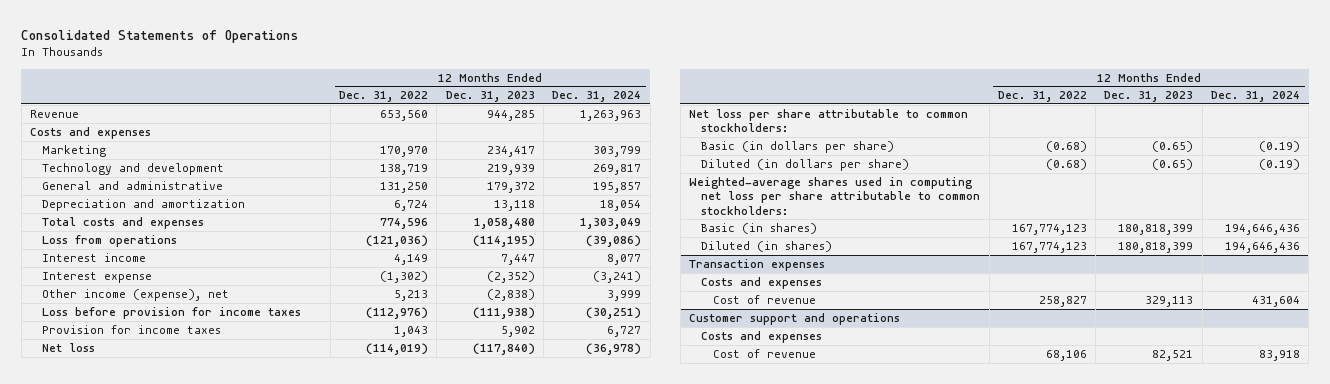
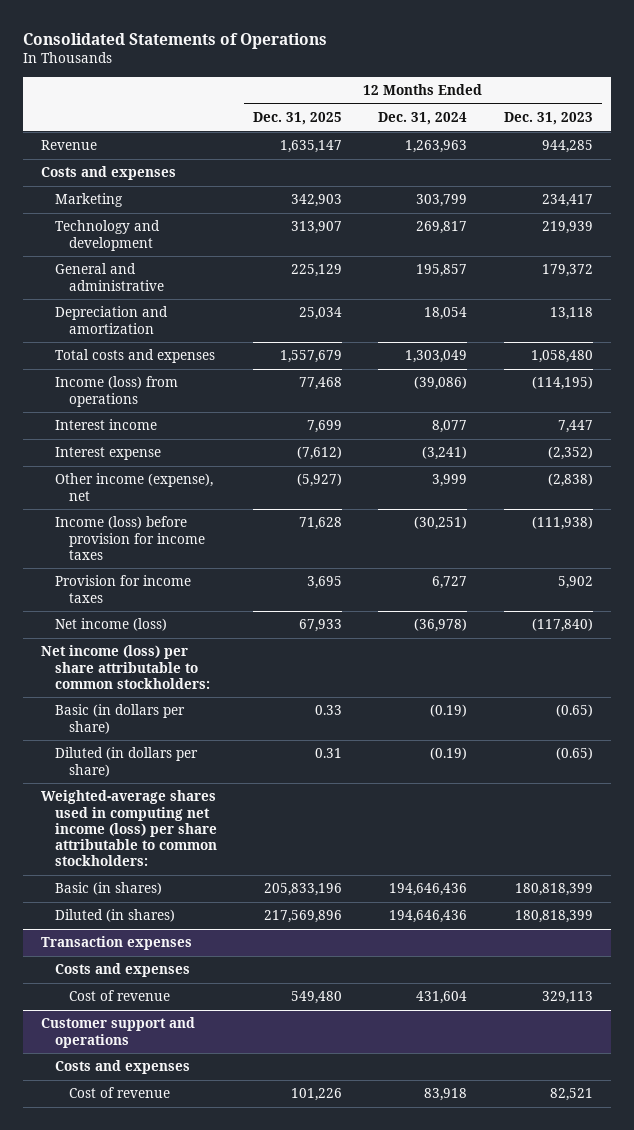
- | 12 Months Ended Dec. 31, 2022 | 12 Months Ended Dec. 31, 2023 | 12 Months Ended Dec. 31, 2024
+ | 12 Months Ended Dec. 31, 2025 | 12 Months Ended Dec. 31, 2024 | 12 Months Ended Dec. 31, 2023
- Loss from operations | (121,036) | (114,195) | (39,086)
+ Income (loss) from operations | 77,468 | (39,086) | (114,195)
- Loss before provision for income taxes | (112,976) | (111,938) | (30,251)
+ Income (loss) before provision for income taxes | 71,628 | (30,251) | (111,938)
- Net loss | (114,019) | (117,840) | (36,978)
- Net loss per share attributable to common stockholders:
+ Net income (loss) | 67,933 | (36,978) | (117,840)
+ Net income (loss) per share attributable to common stockholders:
- Weighted-average shares used in computing net loss per share attributable to common stockholders:
+ Weighted-average shares used in computing net income (loss) per share attributable to common stockholders:

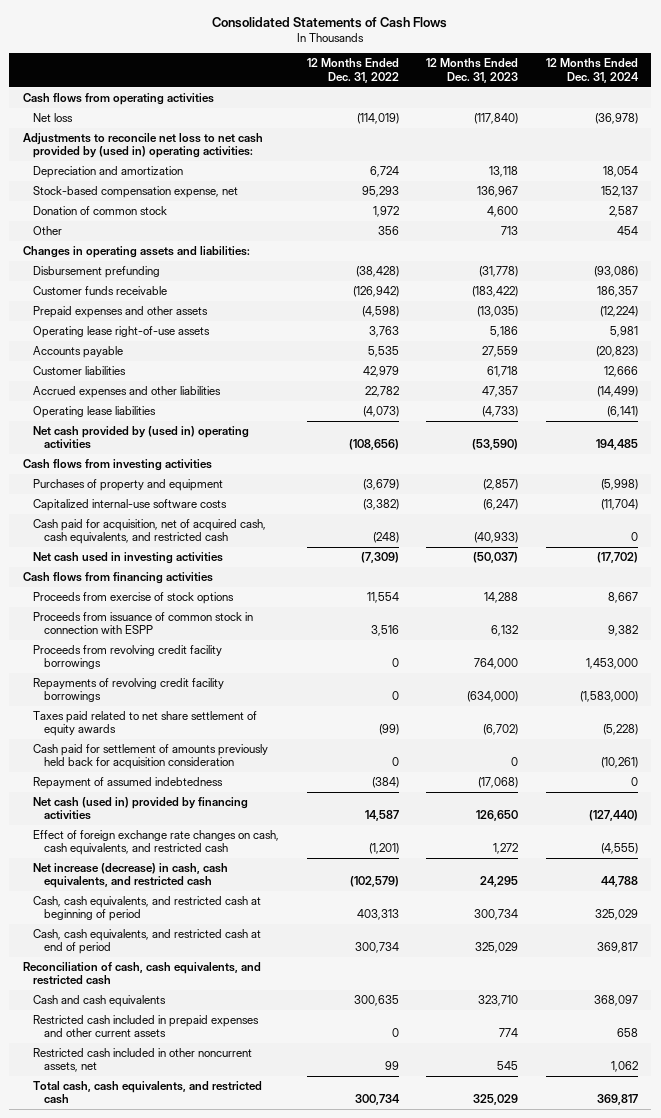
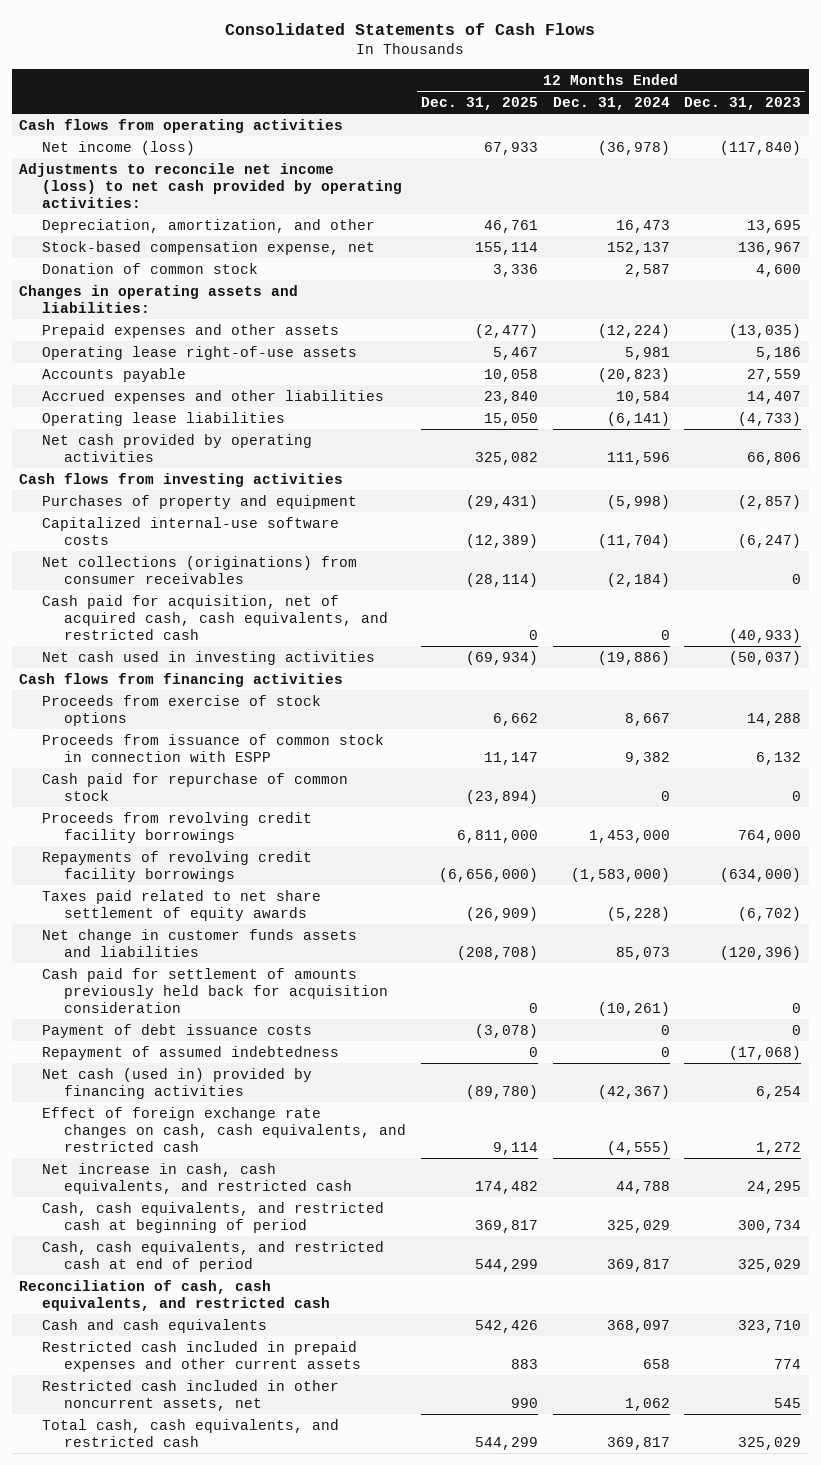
- | 12 Months Ended Dec. 31, 2022 | 12 Months Ended Dec. 31, 2023 | 12 Months Ended Dec. 31, 2024
+ | 12 Months Ended Dec. 31, 2025 | 12 Months Ended Dec. 31, 2024 | 12 Months Ended Dec. 31, 2023
- Net loss | (114,019) | (117,840) | (36,978)
- Adjustments to reconcile net loss to net cash provided by (used in) operating activities:
- Depreciation and amortization | 6,724 | 13,118 | 18,054
+ Net income (loss) | 67,933 | (36,978) | (117,840)
+ Adjustments to reconcile net income (loss) to net cash provided by operating activities:
+ Depreciation, amortization, and other | 46,761 | 16,473 | 13,695
- Other | 356 | 713 | 454
- Disbursement prefunding | (38,428) | (31,778) | (93,086)
- Customer funds receivable | (126,942) | (183,422) | 186,357
- Customer liabilities | 42,979 | 61,718 | 12,666
- Accrued expenses and other liabilities | 22,782 | 47,357 | (14,499)
+ Accrued expenses and other liabilities | 23,840 | 10,584 | 14,407
- Net cash provided by (used in) operating activities | (108,656) | (53,590) | 194,485
+ Net cash provided by operating activities | 325,082 | 111,596 | 66,806
+ Net collections (originations) from consumer receivables | (28,114) | (2,184) | 0
- Net cash used in investing activities | (7,309) | (50,037) | (17,702)
+ Net cash used in investing activities | (69,934) | (19,886) | (50,037)
+ Cash paid for repurchase of common stock | (23,894) | 0 | 0
+ Net change in customer funds assets and liabilities | (208,708) | 85,073 | (120,396)
+ Payment of debt issuance costs | (3,078) | 0 | 0
- Net cash (used in) provided by financing activities | 14,587 | 126,650 | (127,440)
+ Net cash (used in) provided by financing activities | (89,780) | (42,367) | 6,254
- Net increase (decrease) in cash, cash equivalents, and restricted cash | (102,579) | 24,295 | 44,788
+ Net increase in cash, cash equivalents, and restricted cash | 174,482 | 44,788 | 24,295

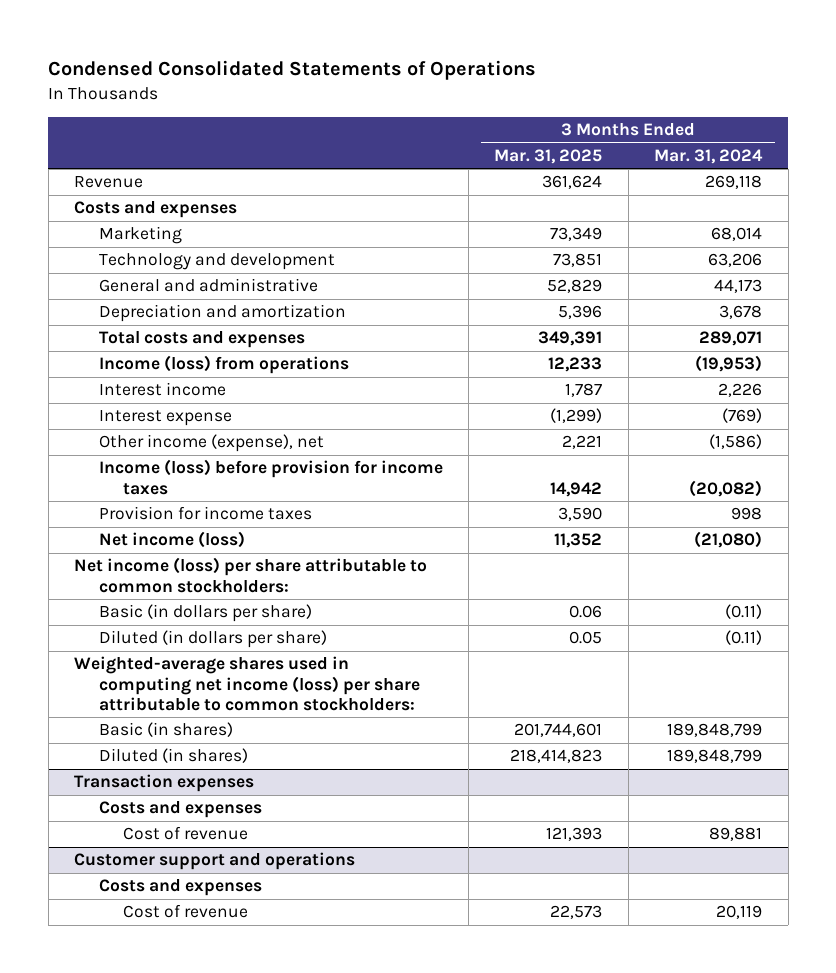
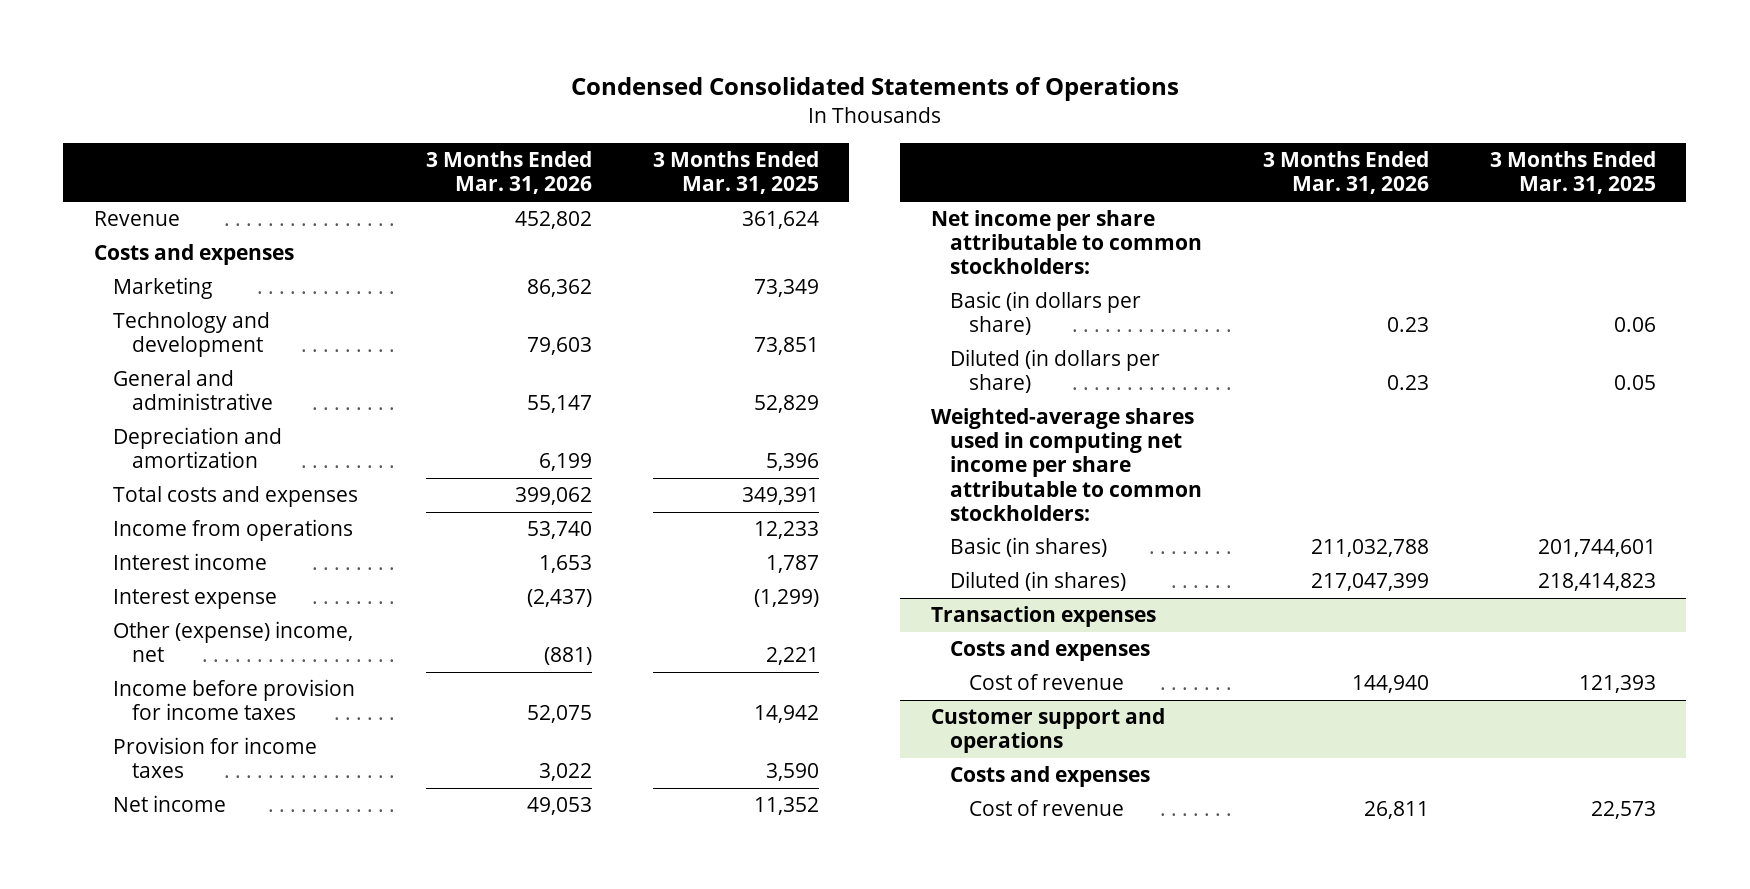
- | 3 Months Ended Mar. 31, 2025 | 3 Months Ended Mar. 31, 2024
+ | 3 Months Ended Mar. 31, 2026 | 3 Months Ended Mar. 31, 2025
- Income (loss) from operations | 12,233 | (19,953)
+ Income from operations | 53,740 | 12,233
- Other income (expense), net | 2,221 | (1,586)
- Income (loss) before provision for income taxes | 14,942 | (20,082)
+ Other (expense) income, net | (881) | 2,221
+ Income before provision for income taxes | 52,075 | 14,942
- Net income (loss) | 11,352 | (21,080)
- Net income (loss) per share attributable to common stockholders:
+ Net income | 49,053 | 11,352
+ Net income per share attributable to common stockholders:
- Weighted-average shares used in computing net income (loss) per share attributable to common stockholders:
+ Weighted-average shares used in computing net income per share attributable to common stockholders:

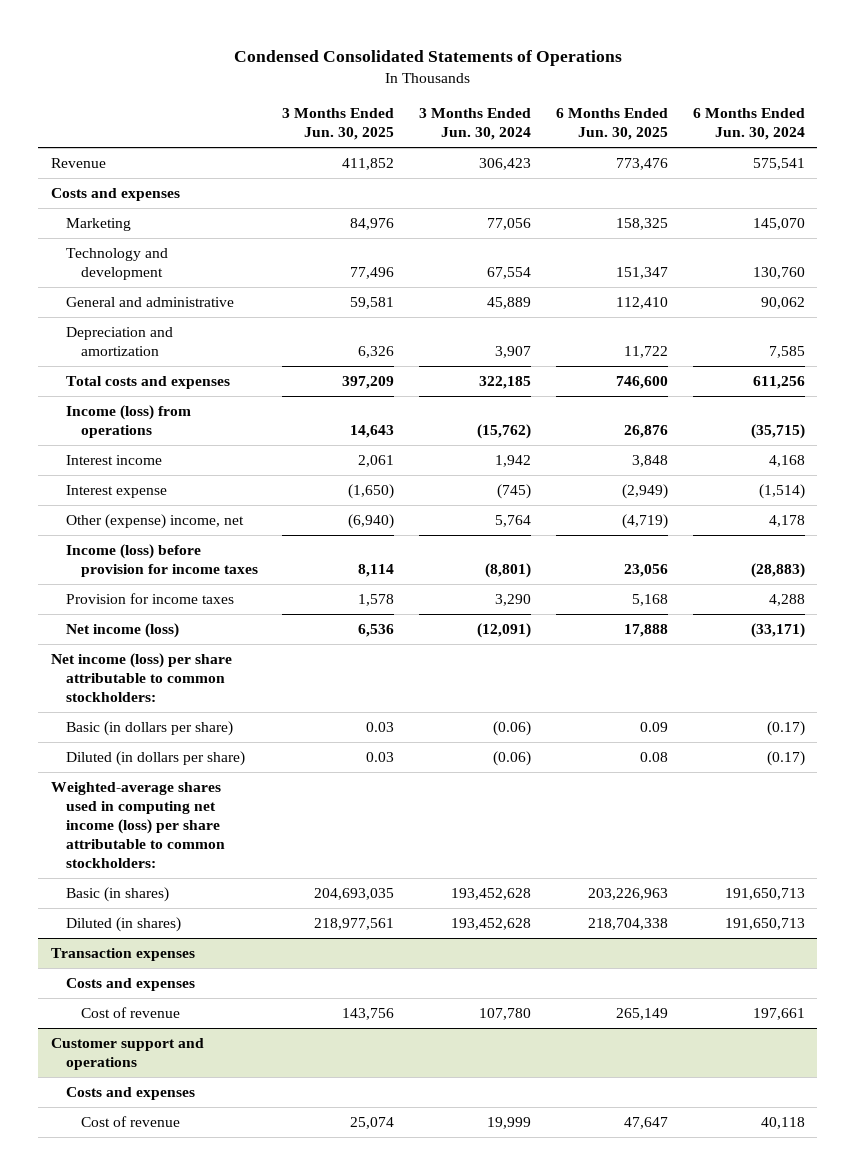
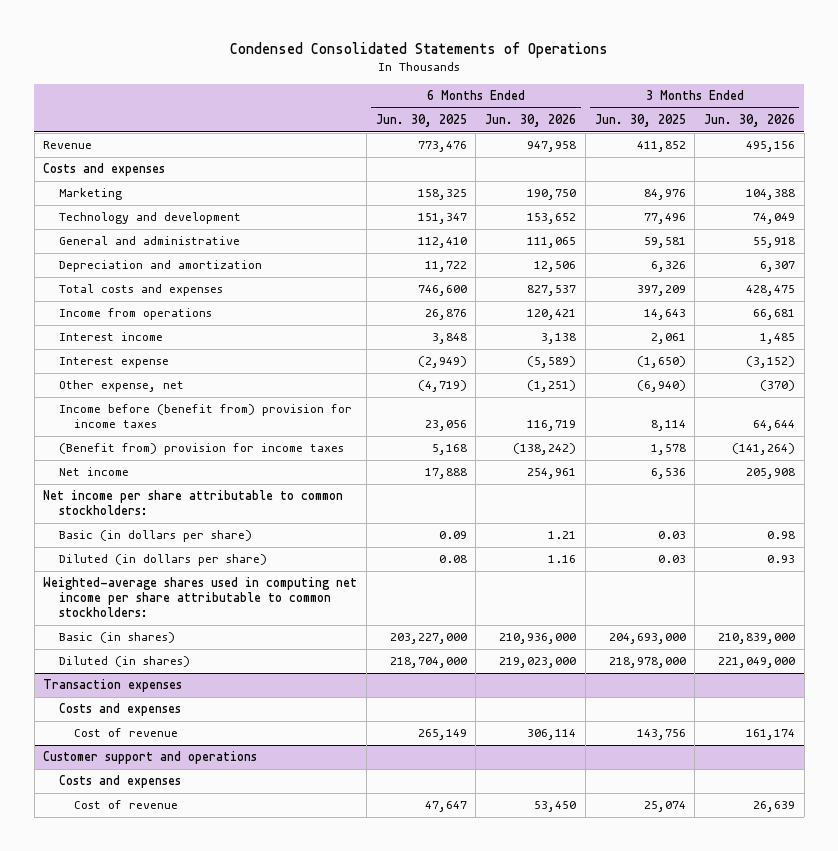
- | 3 Months Ended Jun. 30, 2025 | 3 Months Ended Jun. 30, 2024 | 6 Months Ended Jun. 30, 2025 | 6 Months Ended Jun. 30, 2024
+ | 6 Months Ended Jun. 30, 2025 | 6 Months Ended Jun. 30, 2026 | 3 Months Ended Jun. 30, 2025 | 3 Months Ended Jun. 30, 2026
- Income (loss) from operations | 14,643 | (15,762) | 26,876 | (35,715)
+ Income from operations | 26,876 | 120,421 | 14,643 | 66,681
- Other (expense) income, net | (6,940) | 5,764 | (4,719) | 4,178
- Income (loss) before provision for income taxes | 8,114 | (8,801) | 23,056 | (28,883)
- Provision for income taxes | 1,578 | 3,290 | 5,168 | 4,288
- Net income (loss) | 6,536 | (12,091) | 17,888 | (33,171)
- Net income (loss) per share attributable to common stockholders:
+ Other expense, net | (4,719) | (1,251) | (6,940) | (370)
+ Income before (benefit from) provision for income taxes | 23,056 | 116,719 | 8,114 | 64,644
+ (Benefit from) provision for income taxes | 5,168 | (138,242) | 1,578 | (141,264)
+ Net income | 17,888 | 254,961 | 6,536 | 205,908
+ Net income per share attributable to common stockholders:
- Weighted-average shares used in computing net income (loss) per share attributable to common stockholders:
- Basic (in shares) | 204,693,035 | 193,452,628 | 203,226,963 | 191,650,713
- Diluted (in shares) | 218,977,561 | 193,452,628 | 218,704,338 | 191,650,713
+ Weighted-average shares used in computing net income per share attributable to common stockholders:
+ Basic (in shares) | 203,227,000 | 210,936,000 | 204,693,000 | 210,839,000
+ Diluted (in shares) | 218,704,000 | 219,023,000 | 218,978,000 | 221,049,000

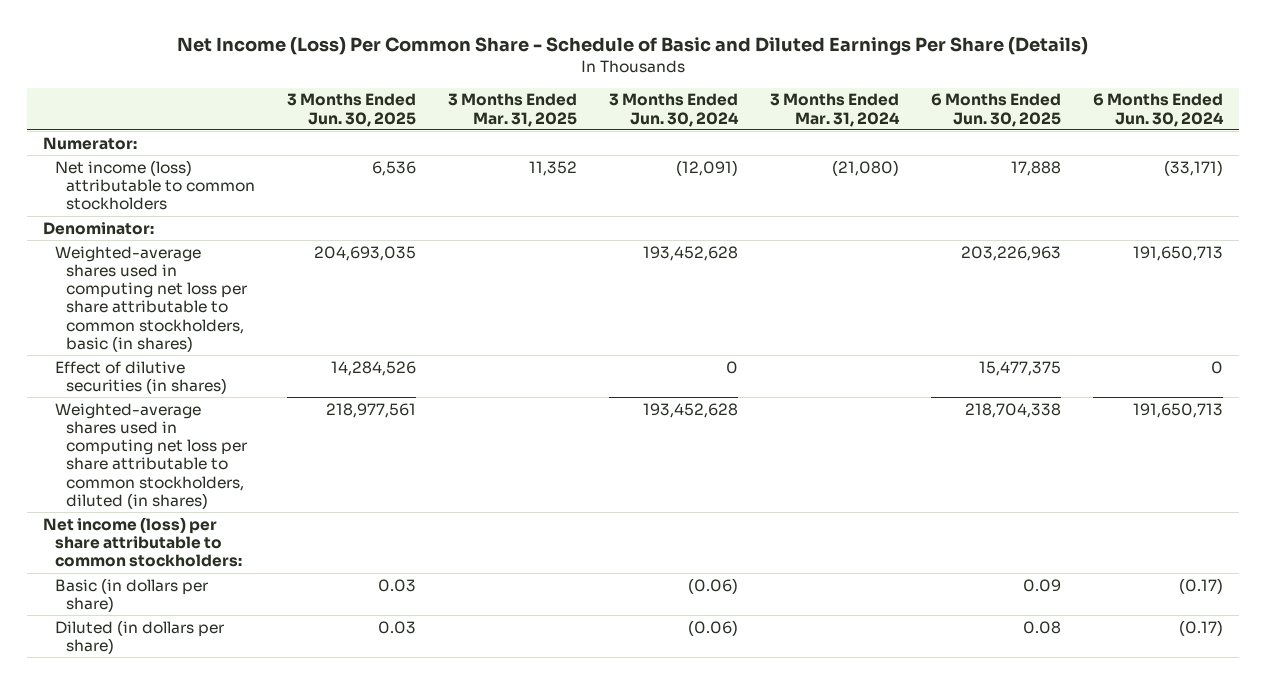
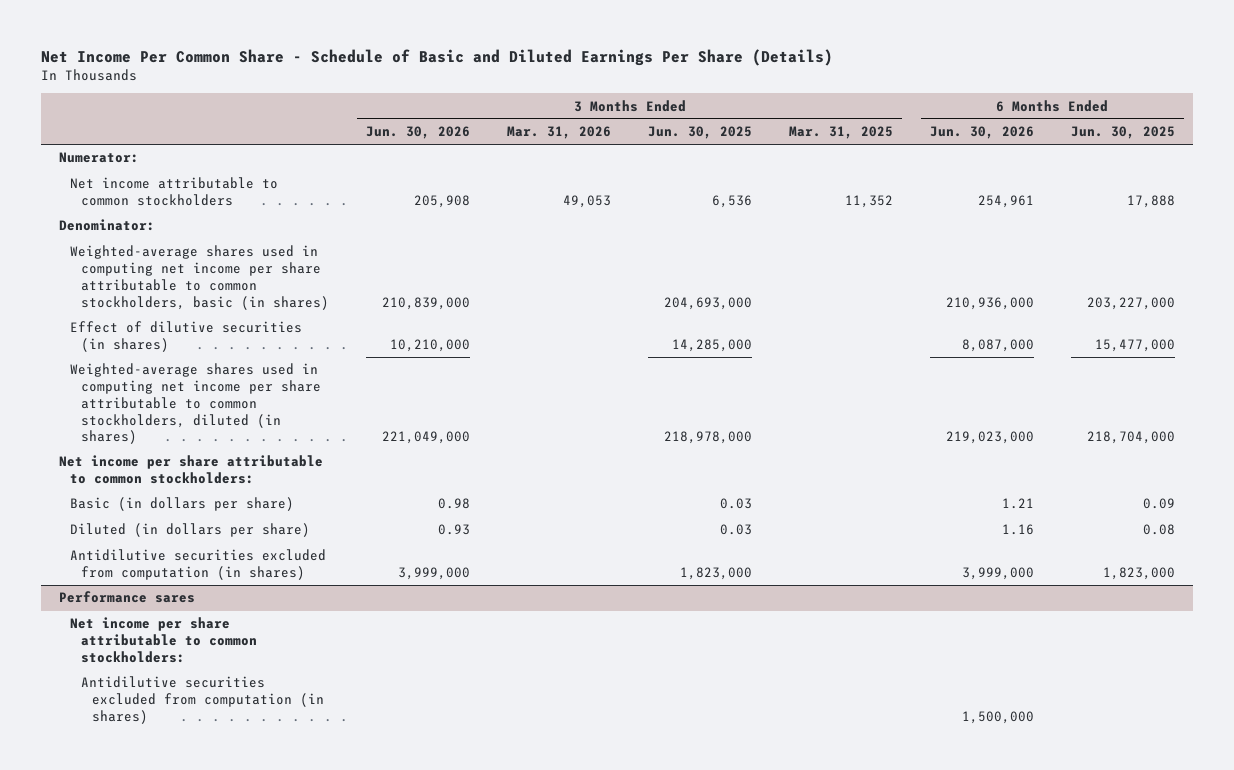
- Net Income (Loss) Per Common Share - Schedule of Basic and Diluted Earnings Per Share (Details)
+ Net Income Per Common Share - Schedule of Basic and Diluted Earnings Per Share (Details)
- | 3 Months Ended Jun. 30, 2025 | 3 Months Ended Mar. 31, 2025 | 3 Months Ended Jun. 30, 2024 | 3 Months Ended Mar. 31, 2024 | 6 Months Ended Jun. 30, 2025 | 6 Months Ended Jun. 30, 2024
+ | 3 Months Ended Jun. 30, 2026 | 3 Months Ended Mar. 31, 2026 | 3 Months Ended Jun. 30, 2025 | 3 Months Ended Mar. 31, 2025 | 6 Months Ended Jun. 30, 2026 | 6 Months Ended Jun. 30, 2025
- Net income (loss) attributable to common stockholders | 6,536 | 11,352 | (12,091) | (21,080) | 17,888 | (33,171)
+ Net income attributable to common stockholders | 205,908 | 49,053 | 6,536 | 11,352 | 254,961 | 17,888
- Weighted-average shares used in computing net loss per share attributable to common stockholders, basic (in shares) | 204,693,035 | | 193,452,628 | | 203,226,963 | 191,650,713
- Effect of dilutive securities (in shares) | 14,284,526 | | 0 | | 15,477,375 | 0
- Weighted-average shares used in computing net loss per share attributable to common stockholders, diluted (in shares) | 218,977,561 | | 193,452,628 | | 218,704,338 | 191,650,713
- Net income (loss) per share attributable to common stockholders:
+ Weighted-average shares used in computing net income per share attributable to common stockholders, basic (in shares) | 210,839,000 | | 204,693,000 | | 210,936,000 | 203,227,000
+ Effect of dilutive securities (in shares) | 10,210,000 | | 14,285,000 | | 8,087,000 | 15,477,000
+ Weighted-average shares used in computing net income per share attributable to common stockholders, diluted (in shares) | 221,049,000 | | 218,978,000 | | 219,023,000 | 218,704,000
+ Net income per share attributable to common stockholders:
+ Antidilutive securities excluded from computation (in shares) | 3,999,000 | | 1,823,000 | | 3,999,000 | 1,823,000
+ Performance sares
+ Net income per share attributable to common stockholders:
+ Antidilutive securities excluded from computation (in shares) | | | | | 1,500,000 |

